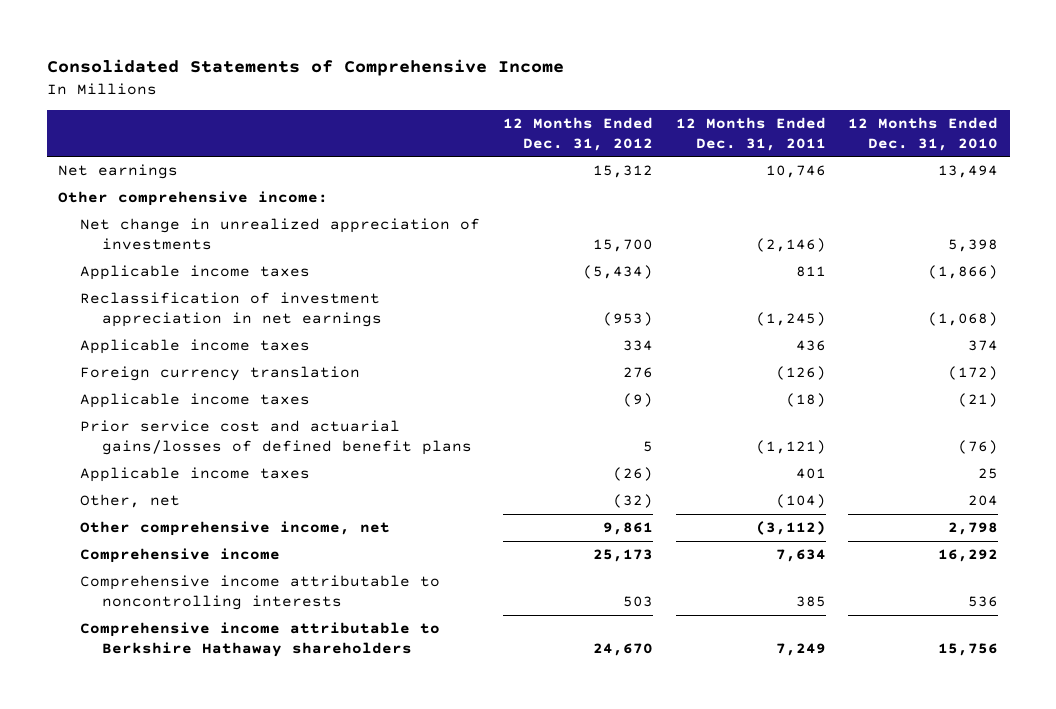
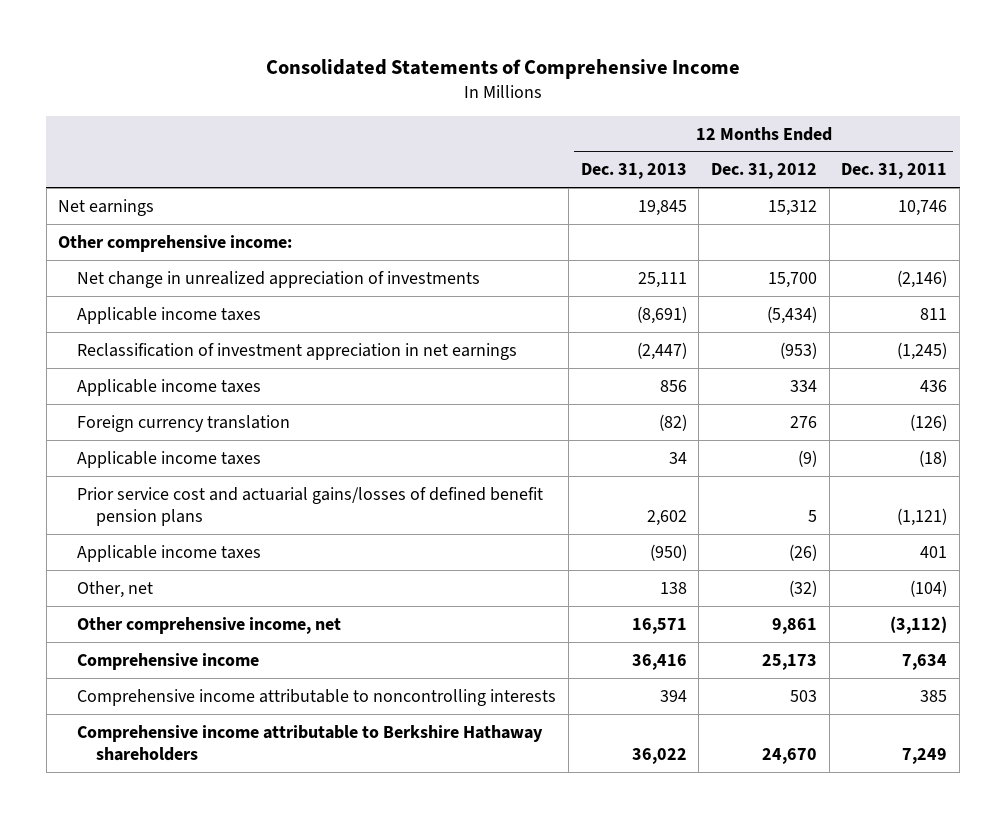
- | 12 Months Ended Dec. 31, 2012 | 12 Months Ended Dec. 31, 2011 | 12 Months Ended Dec. 31, 2010
+ | 12 Months Ended Dec. 31, 2013 | 12 Months Ended Dec. 31, 2012 | 12 Months Ended Dec. 31, 2011
- Prior service cost and actuarial gains/losses of defined benefit plans | 5 | (1,121) | (76)
+ Prior service cost and actuarial gains/losses of defined benefit pension plans | 2,602 | 5 | (1,121)

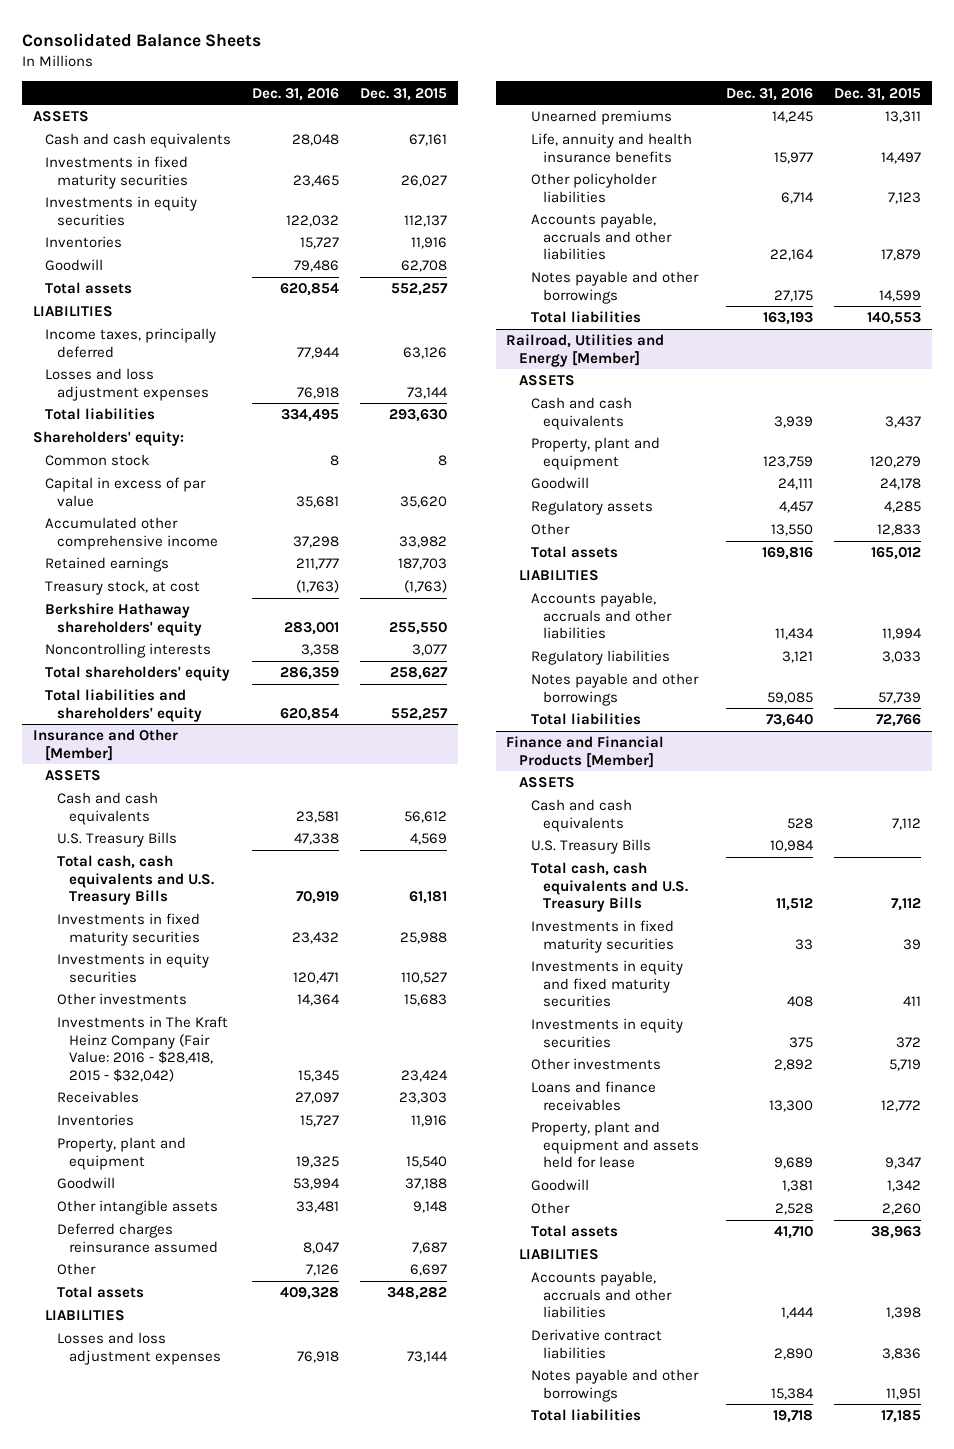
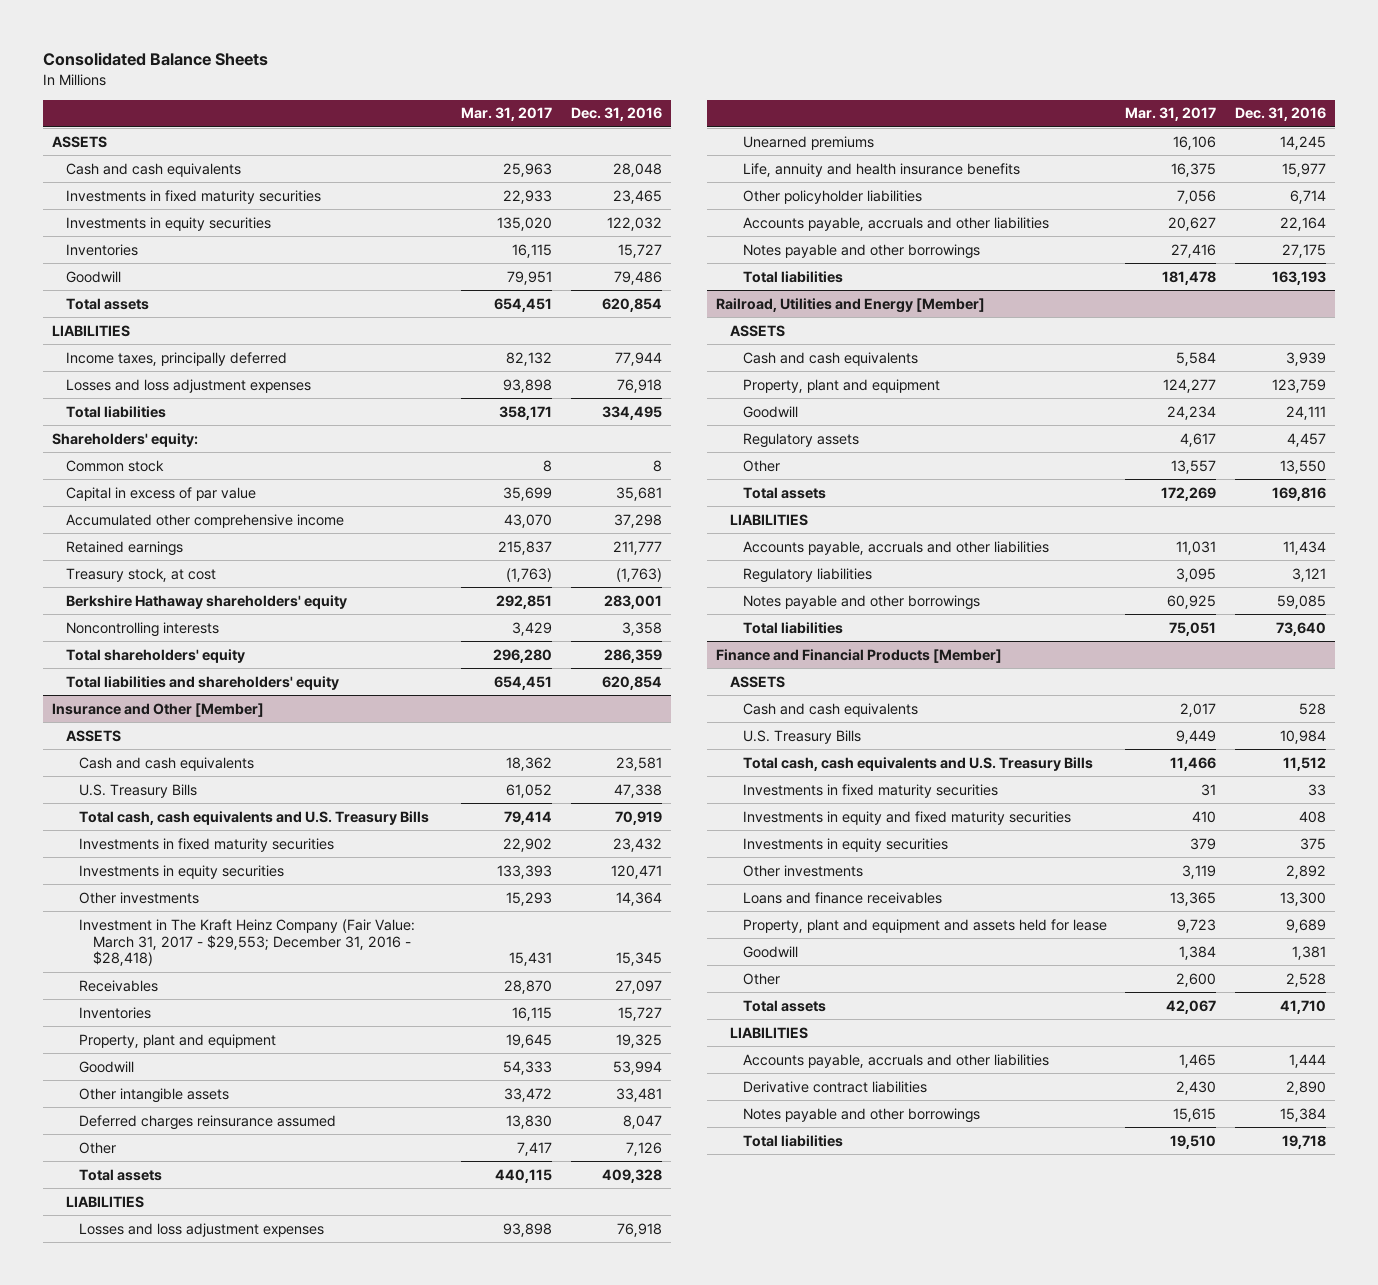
- | Dec. 31, 2016 | Dec. 31, 2015
+ | Mar. 31, 2017 | Dec. 31, 2016
@ Insurance and Other [Member]
- Investments in The Kraft Heinz Company (Fair Value: 2016 - $28,418, 2015 - $32,042) | 15,345 | 23,424
+ Investment in The Kraft Heinz Company (Fair Value: March 31, 2017 - $29,553; December 31, 2016 - $28,418) | 15,431 | 15,345

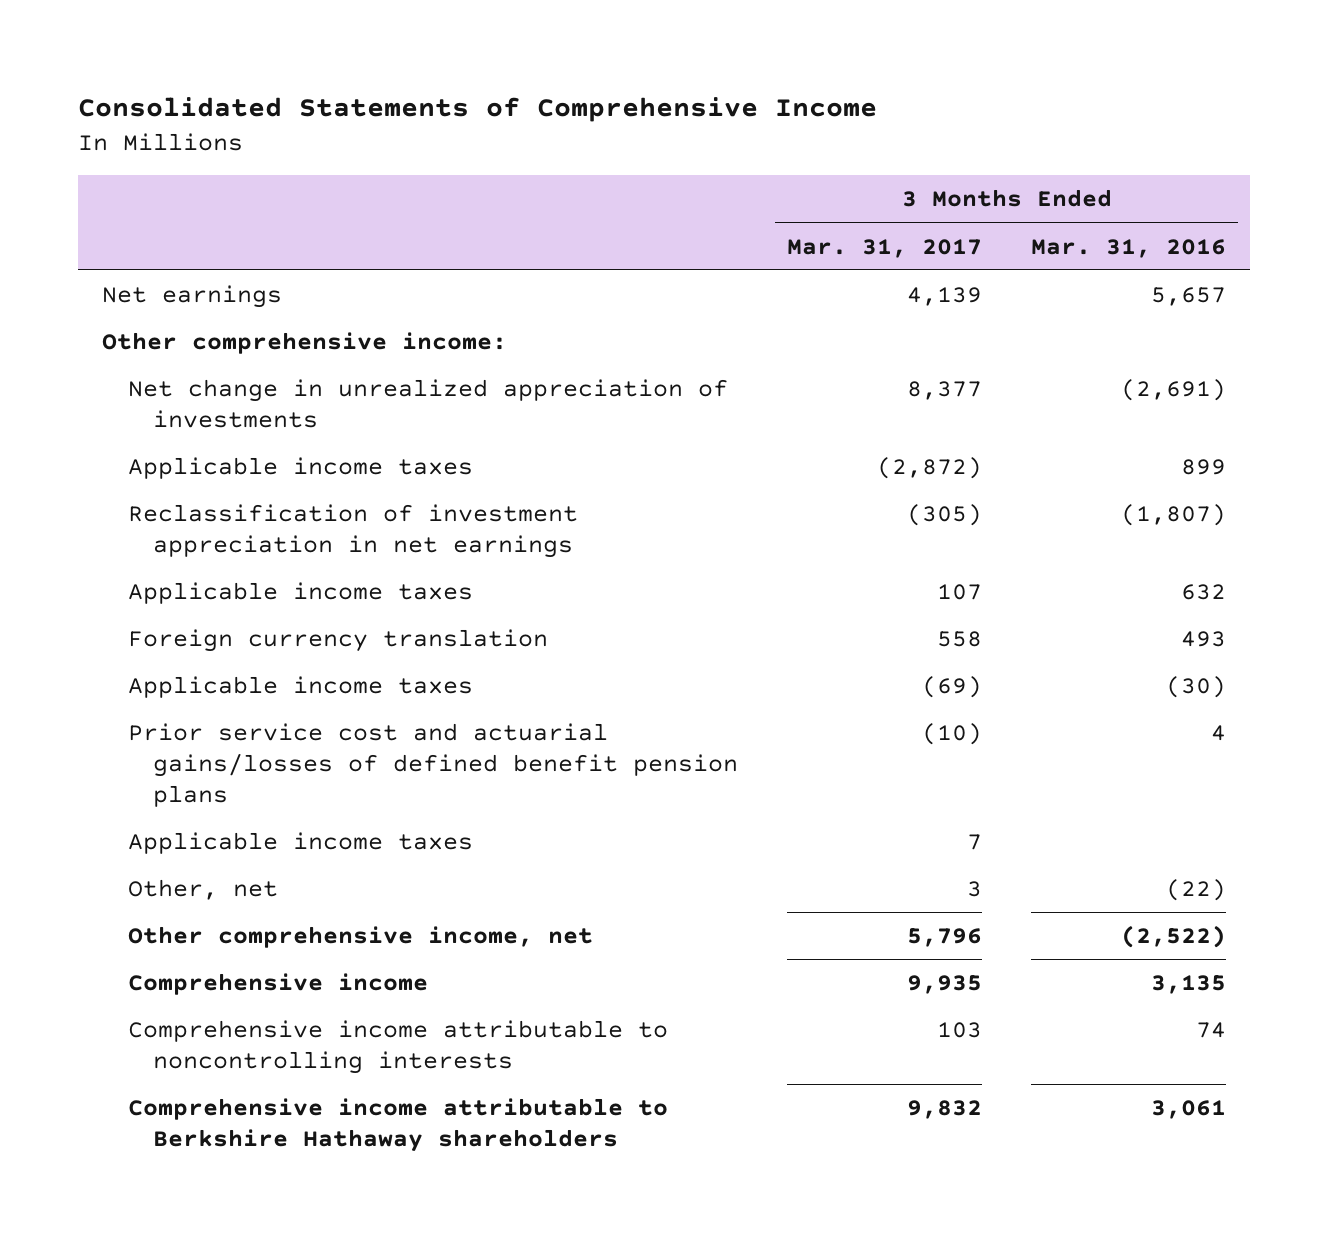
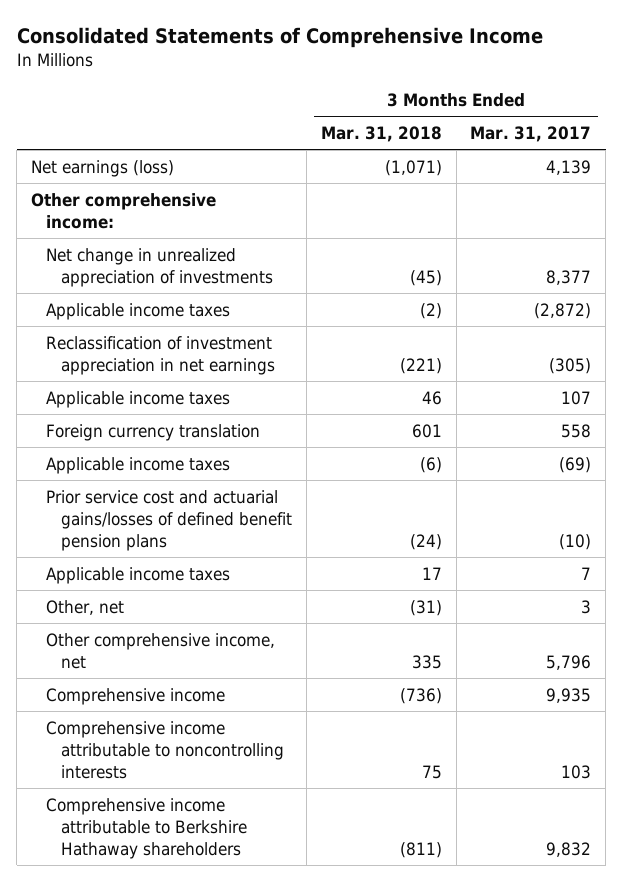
- | 3 Months Ended Mar. 31, 2017 | 3 Months Ended Mar. 31, 2016
+ | 3 Months Ended Mar. 31, 2018 | 3 Months Ended Mar. 31, 2017
- Net earnings | 4,139 | 5,657
+ Net earnings (loss) | (1,071) | 4,139

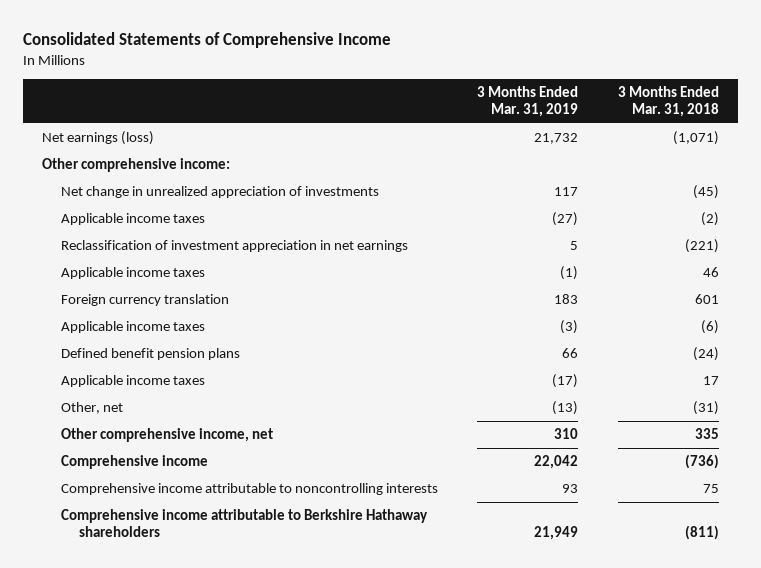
- | 3 Months Ended Mar. 31, 2018 | 3 Months Ended Mar. 31, 2017
+ | 3 Months Ended Mar. 31, 2019 | 3 Months Ended Mar. 31, 2018
- Prior service cost and actuarial gains/losses of defined benefit pension plans | (24) | (10)
+ Defined benefit pension plans | 66 | (24)

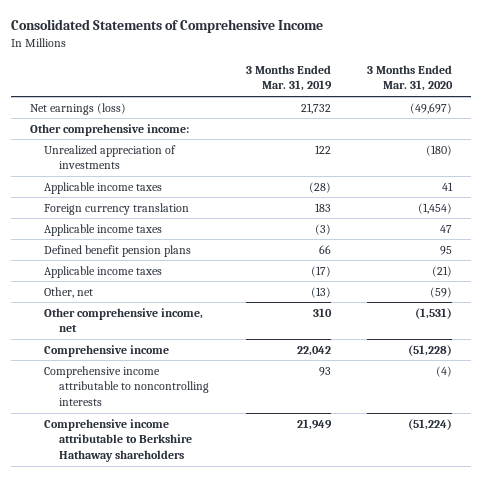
- | 3 Months Ended Mar. 31, 2019 | 3 Months Ended Mar. 31, 2018
+ | 3 Months Ended Mar. 31, 2019 | 3 Months Ended Mar. 31, 2020
- Net change in unrealized appreciation of investments | 117 | (45)
- Applicable income taxes | (27) | (2)
- Reclassification of investment appreciation in net earnings | 5 | (221)
- Applicable income taxes | (1) | 46
+ Unrealized appreciation of investments | 122 | (180)
+ Applicable income taxes | (28) | 41

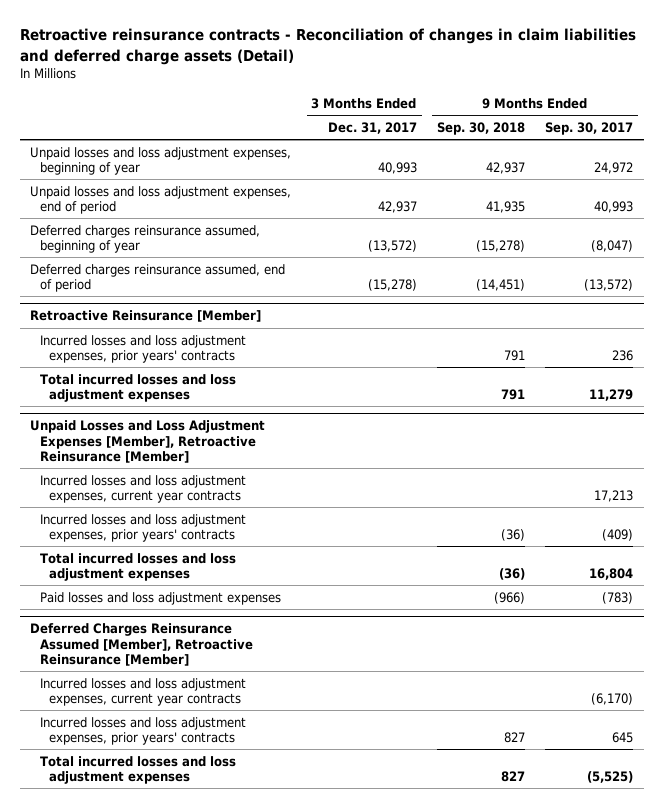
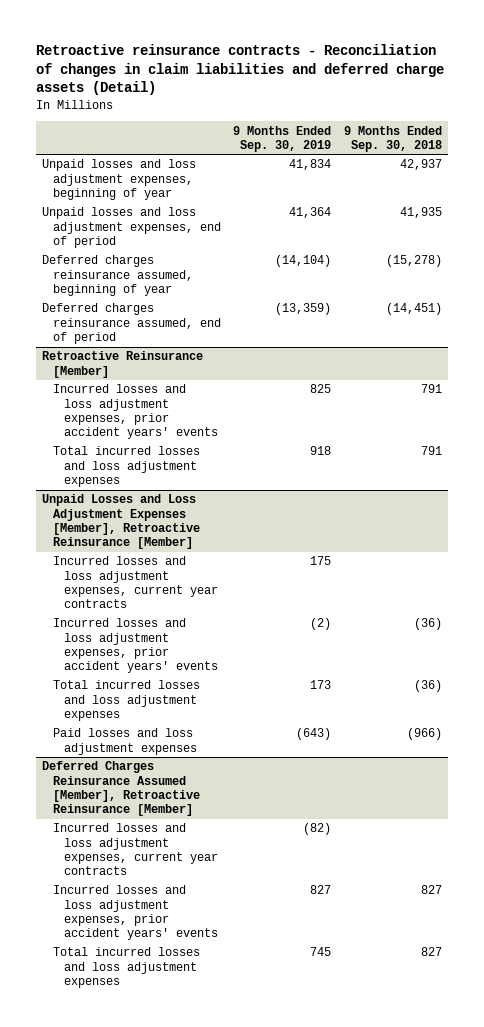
- | 3 Months Ended Dec. 31, 2017 | 9 Months Ended Sep. 30, 2018 | 9 Months Ended Sep. 30, 2017
+ | 9 Months Ended Sep. 30, 2019 | 9 Months Ended Sep. 30, 2018
@ Retroactive Reinsurance [Member]
- Incurred losses and loss adjustment expenses, prior years' contracts | | 791 | 236
+ Incurred losses and loss adjustment expenses, prior accident years' events | 825 | 791
@ Unpaid Losses and Loss Adjustment Expenses [Member], Retroactive Reinsurance [Member]
- Incurred losses and loss adjustment expenses, prior years' contracts | | (36) | (409)
+ Incurred losses and loss adjustment expenses, prior accident years' events | (2) | (36)
@ Deferred Charges Reinsurance Assumed [Member], Retroactive Reinsurance [Member]
- Incurred losses and loss adjustment expenses, prior years' contracts | | 827 | 645
+ Incurred losses and loss adjustment expenses, prior accident years' events | 827 | 827

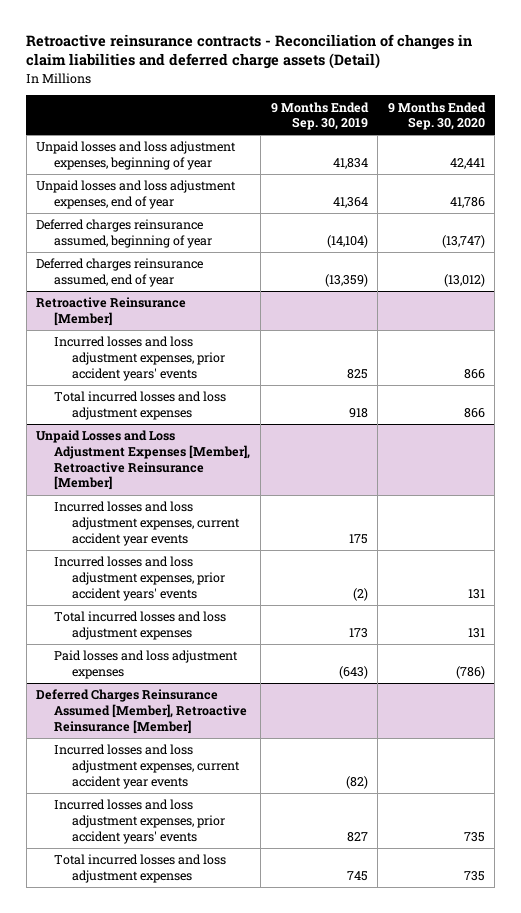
- | 9 Months Ended Sep. 30, 2019 | 9 Months Ended Sep. 30, 2018
+ | 9 Months Ended Sep. 30, 2019 | 9 Months Ended Sep. 30, 2020
- Unpaid losses and loss adjustment expenses, end of period | 41,364 | 41,935
+ Unpaid losses and loss adjustment expenses, end of year | 41,364 | 41,786
- Deferred charges reinsurance assumed, end of period | (13,359) | (14,451)
+ Deferred charges reinsurance assumed, end of year | (13,359) | (13,012)
@ Unpaid Losses and Loss Adjustment Expenses [Member], Retroactive Reinsurance [Member]
- Incurred losses and loss adjustment expenses, current year contracts | 175 |
+ Incurred losses and loss adjustment expenses, current accident year events | 175 |
@ Deferred Charges Reinsurance Assumed [Member], Retroactive Reinsurance [Member]
- Incurred losses and loss adjustment expenses, current year contracts | (82) |
+ Incurred losses and loss adjustment expenses, current accident year events | (82) |

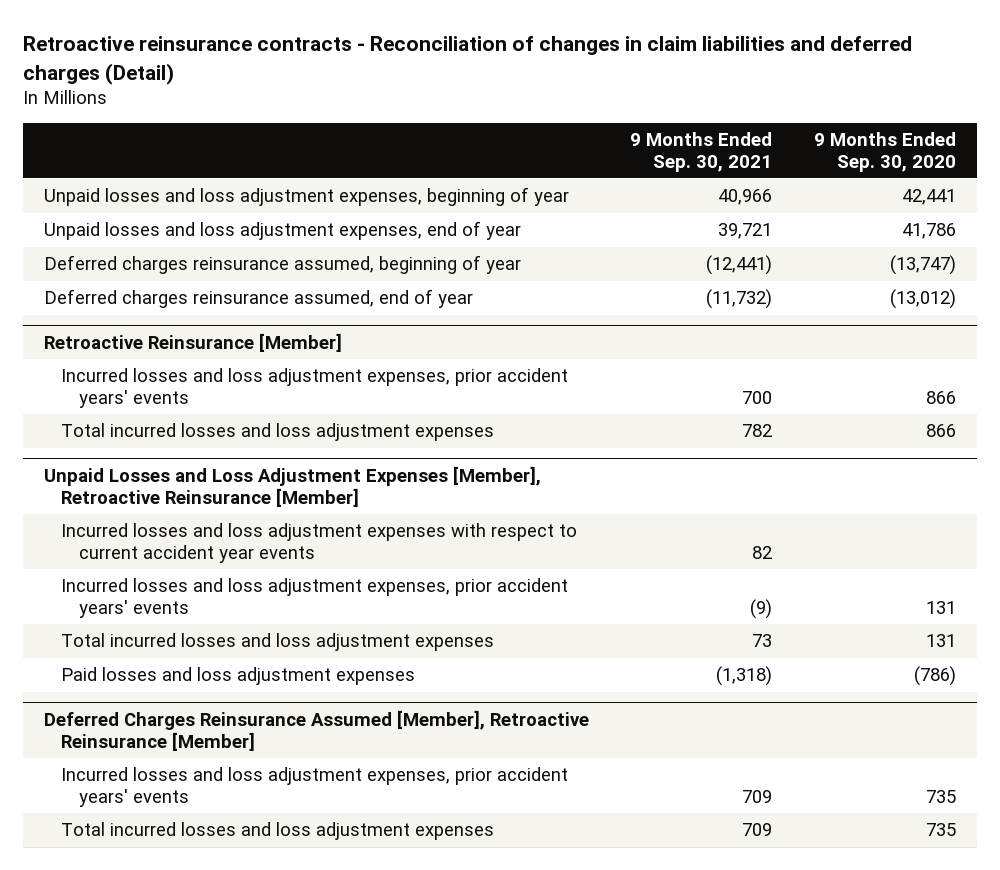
- Retroactive reinsurance contracts - Reconciliation of changes in claim liabilities and deferred charge assets (Detail)
+ Retroactive reinsurance contracts - Reconciliation of changes in claim liabilities and deferred charges (Detail)
- | 9 Months Ended Sep. 30, 2019 | 9 Months Ended Sep. 30, 2020
+ | 9 Months Ended Sep. 30, 2021 | 9 Months Ended Sep. 30, 2020
@ Unpaid Losses and Loss Adjustment Expenses [Member], Retroactive Reinsurance [Member]
- Incurred losses and loss adjustment expenses, current accident year events | 175 |
+ Incurred losses and loss adjustment expenses with respect to current accident year events | 82 |
@ Deferred Charges Reinsurance Assumed [Member], Retroactive Reinsurance [Member]
- Incurred losses and loss adjustment expenses, current accident year events | (82) |

